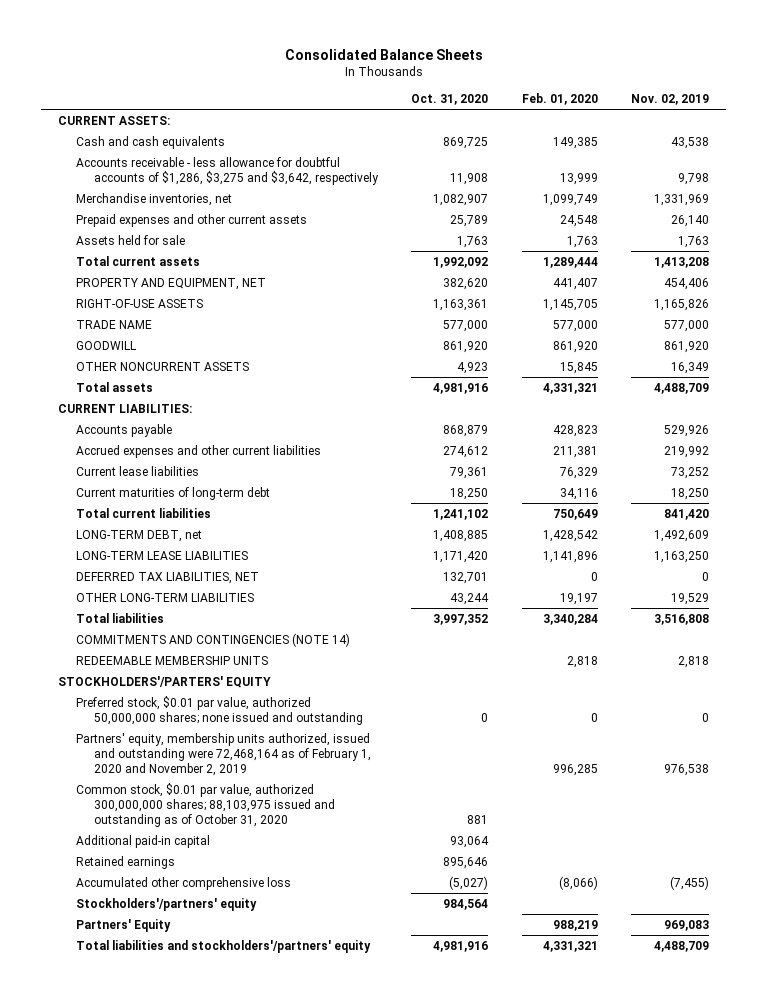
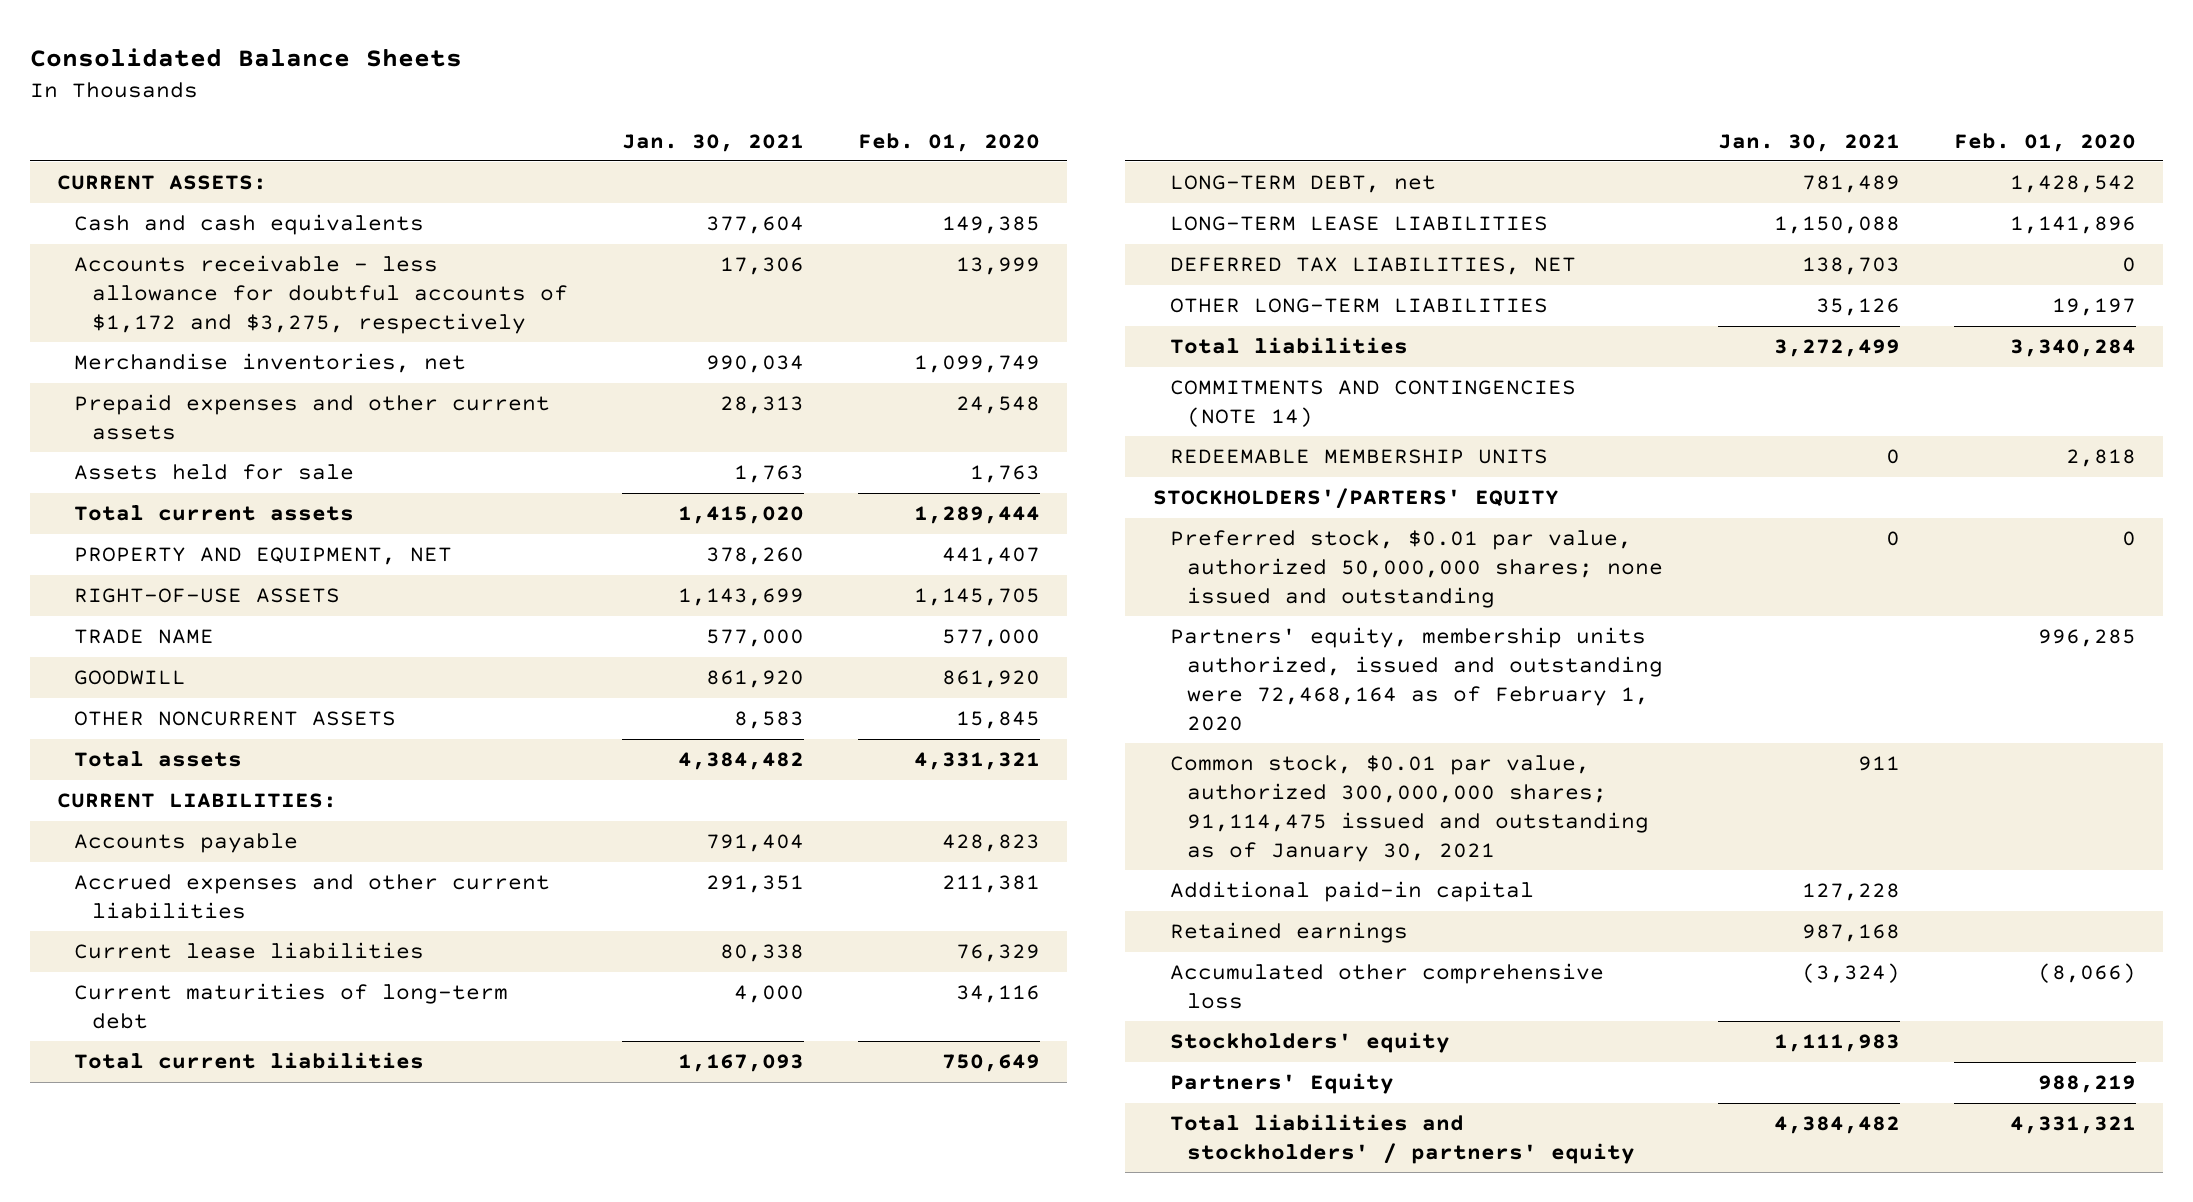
- | Oct. 31, 2020 | Feb. 01, 2020 | Nov. 02, 2019
+ | Jan. 30, 2021 | Feb. 01, 2020
- Accounts receivable - less allowance for doubtful accounts of $1,286, $3,275 and $3,642, respectively | 11,908 | 13,999 | 9,798
+ Accounts receivable - less allowance for doubtful accounts of $1,172 and $3,275, respectively | 17,306 | 13,999
- Partners' equity, membership units authorized, issued and outstanding were 72,468,164 as of February 1, 2020 and November 2, 2019 | | 996,285 | 976,538
- Common stock, $0.01 par value, authorized 300,000,000 shares; 88,103,975 issued and outstanding as of October 31, 2020 | 881 | |
+ Partners' equity, membership units authorized, issued and outstanding were 72,468,164 as of February 1, 2020 | | 996,285
+ Common stock, $0.01 par value, authorized 300,000,000 shares; 91,114,475 issued and outstanding as of January 30, 2021 | 911 |
- Stockholders'/partners' equity | 984,564 | |
+ Stockholders' equity | 1,111,983 |
- Total liabilities and stockholders'/partners' equity | 4,981,916 | 4,331,321 | 4,488,709
+ Total liabilities and stockholders' / partners' equity | 4,384,482 | 4,331,321

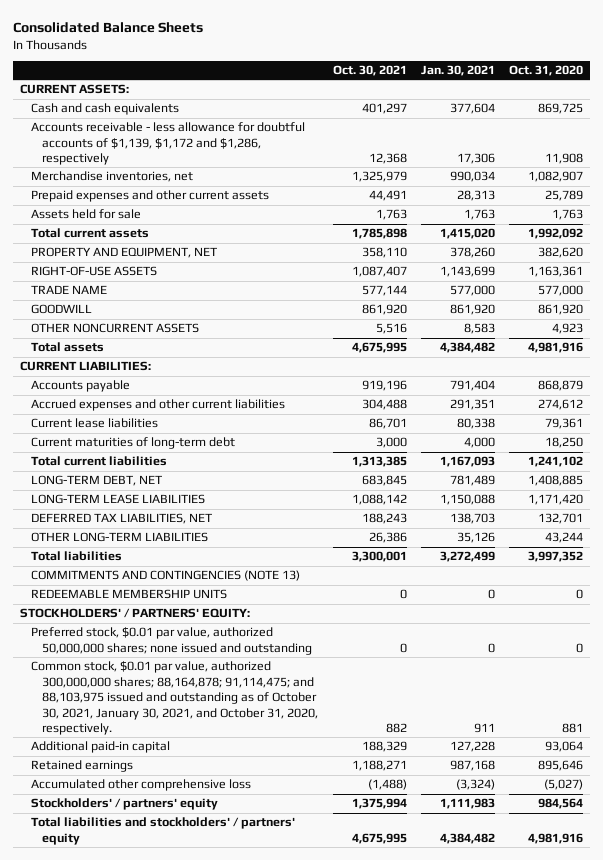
- | Jan. 30, 2021 | Feb. 01, 2020
+ | Oct. 30, 2021 | Jan. 30, 2021 | Oct. 31, 2020
- Accounts receivable - less allowance for doubtful accounts of $1,172 and $3,275, respectively | 17,306 | 13,999
+ Accounts receivable - less allowance for doubtful accounts of $1,139, $1,172 and $1,286, respectively | 12,368 | 17,306 | 11,908
- LONG-TERM DEBT, net | 781,489 | 1,428,542
+ LONG-TERM DEBT, NET | 683,845 | 781,489 | 1,408,885
- COMMITMENTS AND CONTINGENCIES (NOTE 14)
+ COMMITMENTS AND CONTINGENCIES (NOTE 13)
- STOCKHOLDERS'/PARTERS' EQUITY
+ STOCKHOLDERS' / PARTNERS' EQUITY:
- Partners' equity, membership units authorized, issued and outstanding were 72,468,164 as of February 1, 2020 | | 996,285
- Common stock, $0.01 par value, authorized 300,000,000 shares; 91,114,475 issued and outstanding as of January 30, 2021 | 911 |
+ Common stock, $0.01 par value, authorized 300,000,000 shares; 88,164,878; 91,114,475; and 88,103,975 issued and outstanding as of October 30, 2021, January 30, 2021, and October 31, 2020, respectively. | 882 | 911 | 881
- Stockholders' equity | 1,111,983 |
- Partners' Equity | | 988,219
+ Stockholders' / partners' equity | 1,375,994 | 1,111,983 | 984,564

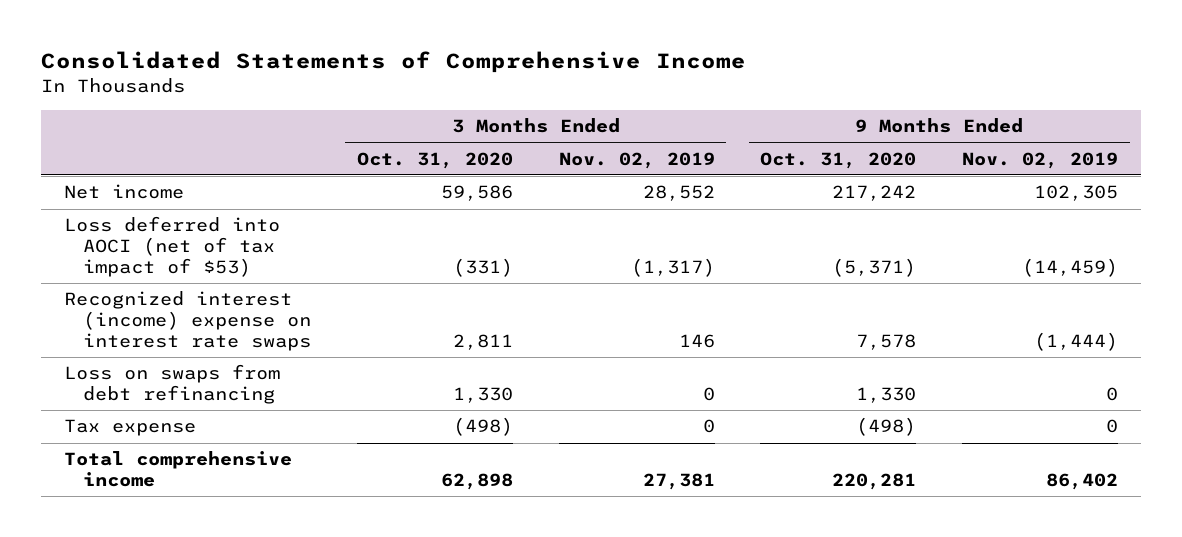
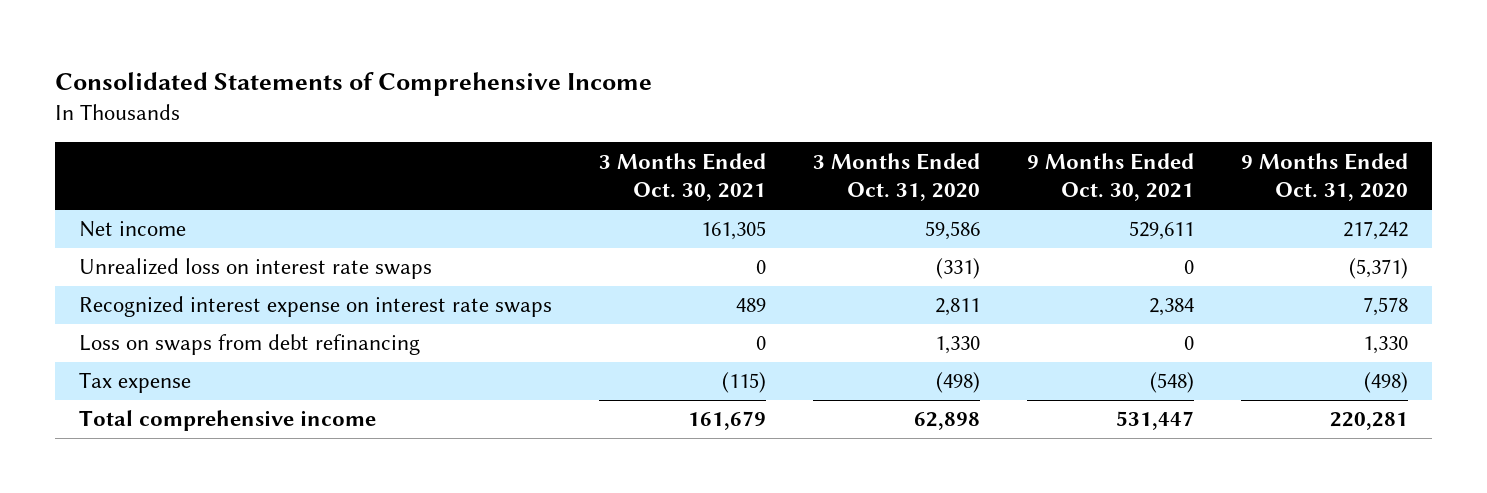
- | 3 Months Ended Oct. 31, 2020 | 3 Months Ended Nov. 02, 2019 | 9 Months Ended Oct. 31, 2020 | 9 Months Ended Nov. 02, 2019
+ | 3 Months Ended Oct. 30, 2021 | 3 Months Ended Oct. 31, 2020 | 9 Months Ended Oct. 30, 2021 | 9 Months Ended Oct. 31, 2020
- Loss deferred into AOCI (net of tax impact of $53) | (331) | (1,317) | (5,371) | (14,459)
- Recognized interest (income) expense on interest rate swaps | 2,811 | 146 | 7,578 | (1,444)
+ Unrealized loss on interest rate swaps | 0 | (331) | 0 | (5,371)
+ Recognized interest expense on interest rate swaps | 489 | 2,811 | 2,384 | 7,578

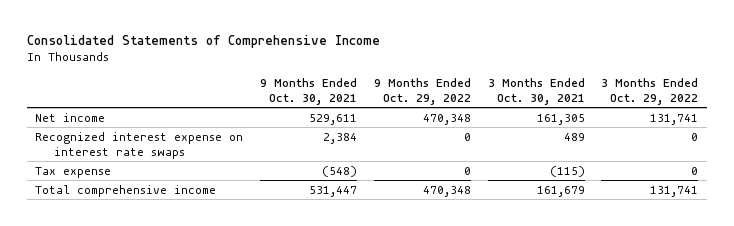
- | 3 Months Ended Oct. 30, 2021 | 3 Months Ended Oct. 31, 2020 | 9 Months Ended Oct. 30, 2021 | 9 Months Ended Oct. 31, 2020
+ | 9 Months Ended Oct. 30, 2021 | 9 Months Ended Oct. 29, 2022 | 3 Months Ended Oct. 30, 2021 | 3 Months Ended Oct. 29, 2022
- Unrealized loss on interest rate swaps | 0 | (331) | 0 | (5,371)
- Loss on swaps from debt refinancing | 0 | 1,330 | 0 | 1,330

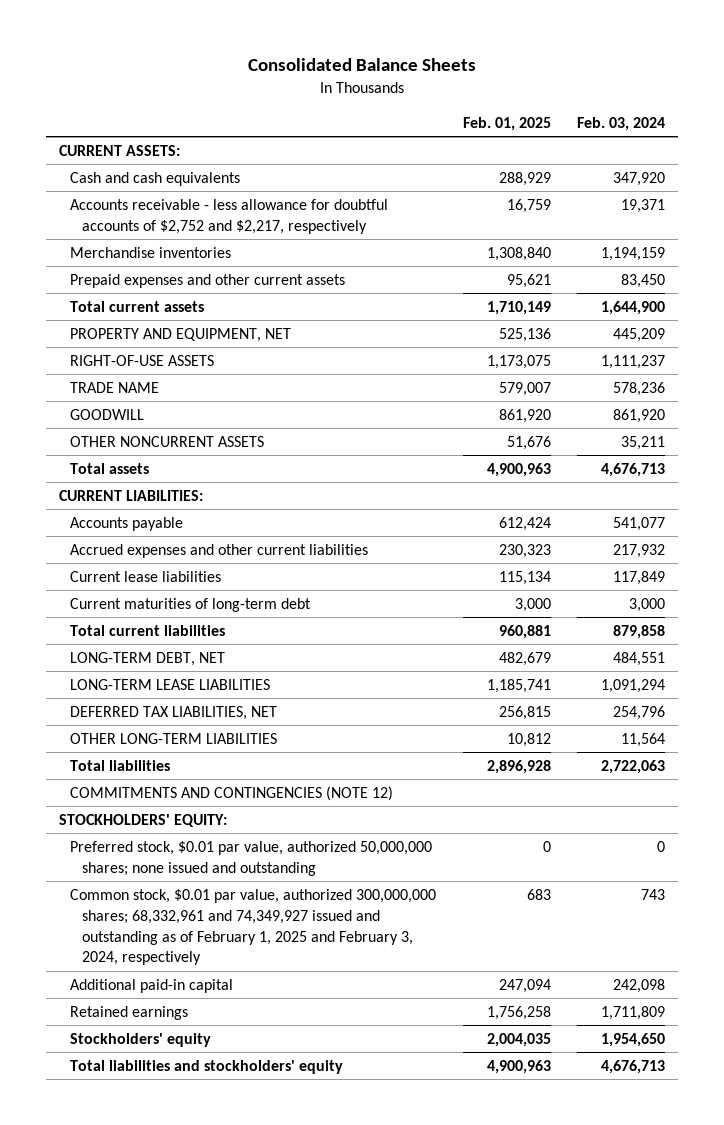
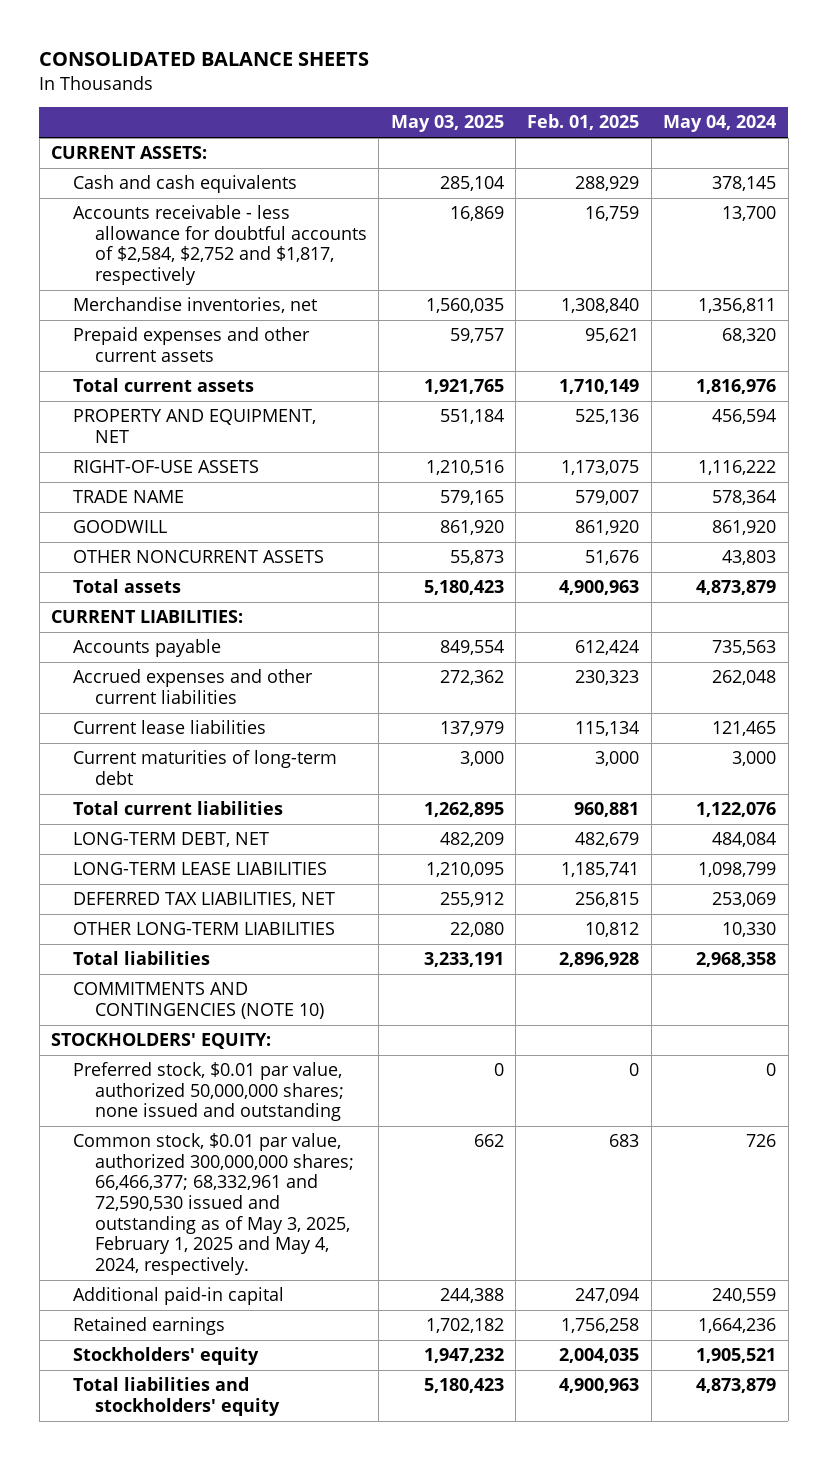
- Consolidated Balance Sheets
+ CONSOLIDATED BALANCE SHEETS
- | Feb. 01, 2025 | Feb. 03, 2024
+ | May 03, 2025 | Feb. 01, 2025 | May 04, 2024
- Accounts receivable - less allowance for doubtful accounts of $2,752 and $2,217, respectively | 16,759 | 19,371
- Merchandise inventories | 1,308,840 | 1,194,159
+ Accounts receivable - less allowance for doubtful accounts of $2,584, $2,752 and $1,817, respectively | 16,869 | 16,759 | 13,700
+ Merchandise inventories, net | 1,560,035 | 1,308,840 | 1,356,811
- COMMITMENTS AND CONTINGENCIES (NOTE 12)
+ COMMITMENTS AND CONTINGENCIES (NOTE 10)
- Common stock, $0.01 par value, authorized 300,000,000 shares; 68,332,961 and 74,349,927 issued and outstanding as of February 1, 2025 and February 3, 2024, respectively | 683 | 743
+ Common stock, $0.01 par value, authorized 300,000,000 shares; 66,466,377; 68,332,961 and 72,590,530 issued and outstanding as of May 3, 2025, February 1, 2025 and May 4, 2024, respectively. | 662 | 683 | 726

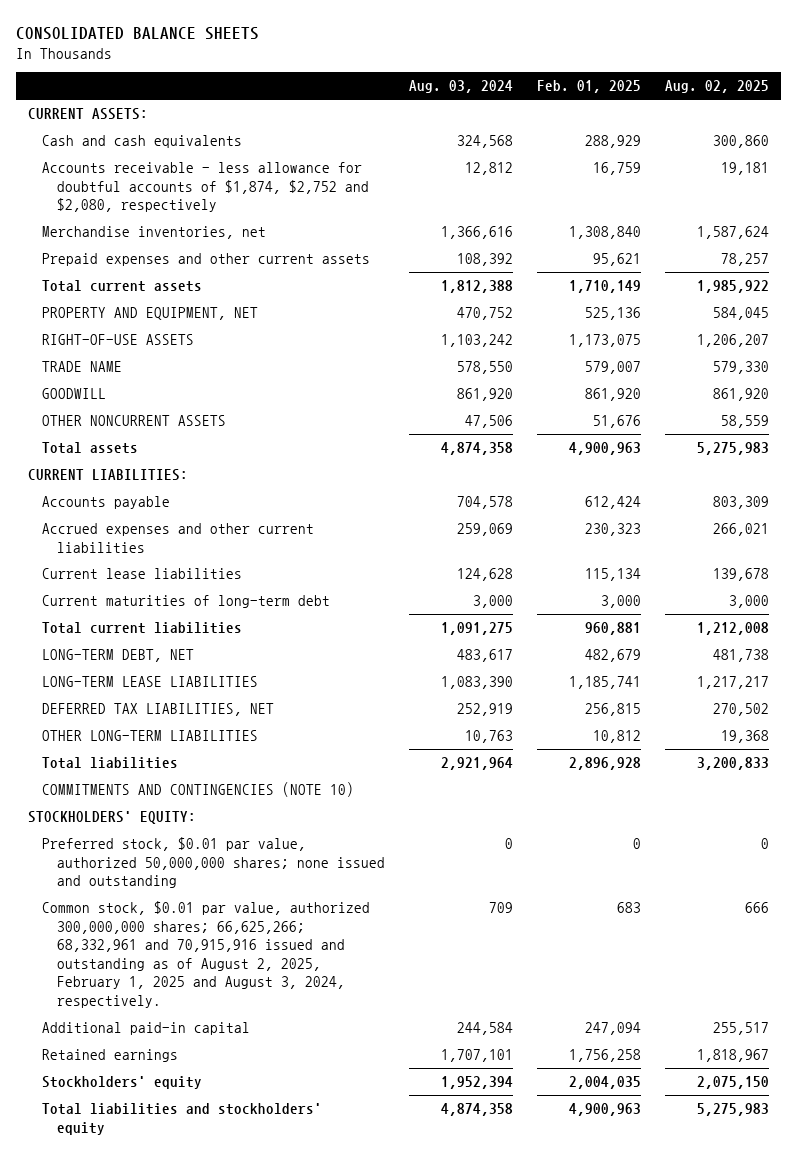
- | May 03, 2025 | Feb. 01, 2025 | May 04, 2024
+ | Aug. 03, 2024 | Feb. 01, 2025 | Aug. 02, 2025
- Accounts receivable - less allowance for doubtful accounts of $2,584, $2,752 and $1,817, respectively | 16,869 | 16,759 | 13,700
+ Accounts receivable - less allowance for doubtful accounts of $1,874, $2,752 and $2,080, respectively | 12,812 | 16,759 | 19,181
- Common stock, $0.01 par value, authorized 300,000,000 shares; 66,466,377; 68,332,961 and 72,590,530 issued and outstanding as of May 3, 2025, February 1, 2025 and May 4, 2024, respectively. | 662 | 683 | 726
+ Common stock, $0.01 par value, authorized 300,000,000 shares; 66,625,266; 68,332,961 and 70,915,916 issued and outstanding as of August 2, 2025, February 1, 2025 and August 3, 2024, respectively. | 709 | 683 | 666

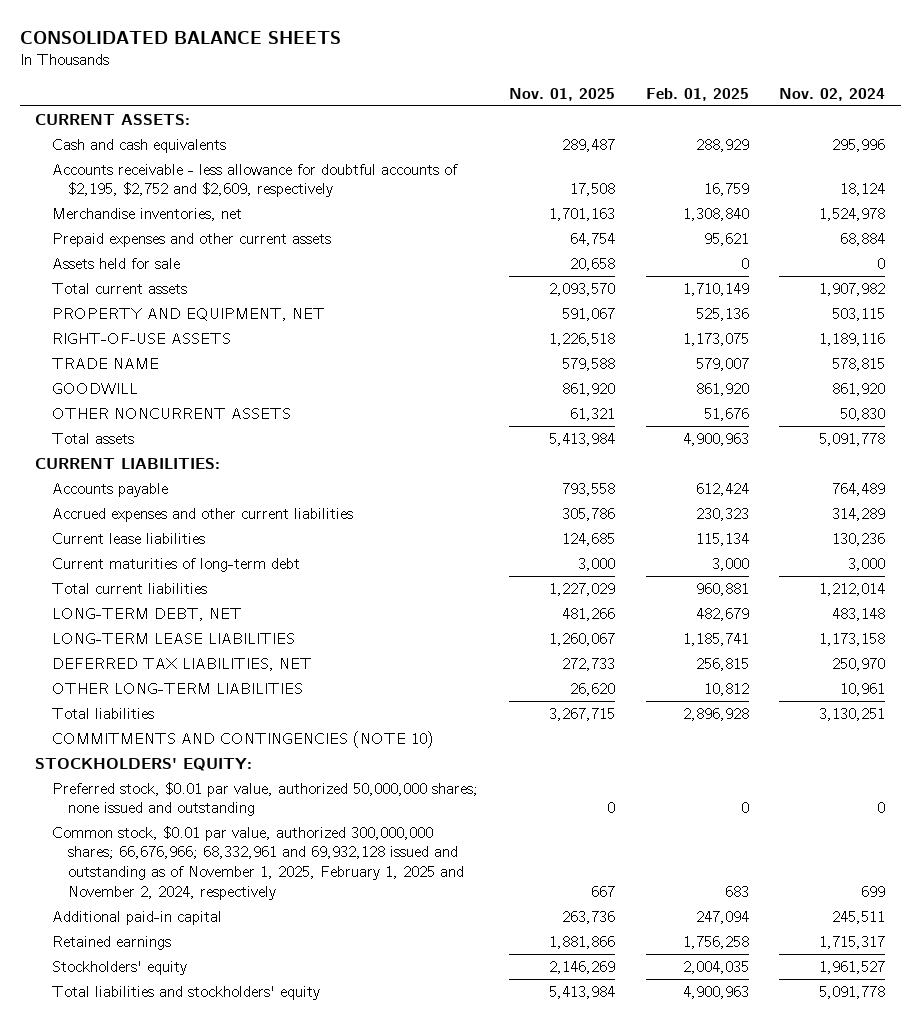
- | Aug. 03, 2024 | Feb. 01, 2025 | Aug. 02, 2025
+ | Nov. 01, 2025 | Feb. 01, 2025 | Nov. 02, 2024
- Accounts receivable - less allowance for doubtful accounts of $1,874, $2,752 and $2,080, respectively | 12,812 | 16,759 | 19,181
+ Accounts receivable - less allowance for doubtful accounts of $2,195, $2,752 and $2,609, respectively | 17,508 | 16,759 | 18,124
+ Assets held for sale | 20,658 | 0 | 0
- Common stock, $0.01 par value, authorized 300,000,000 shares; 66,625,266; 68,332,961 and 70,915,916 issued and outstanding as of August 2, 2025, February 1, 2025 and August 3, 2024, respectively. | 709 | 683 | 666
+ Common stock, $0.01 par value, authorized 300,000,000 shares; 66,676,966; 68,332,961 and 69,932,128 issued and outstanding as of November 1, 2025, February 1, 2025 and November 2, 2024, respectively | 667 | 683 | 699

